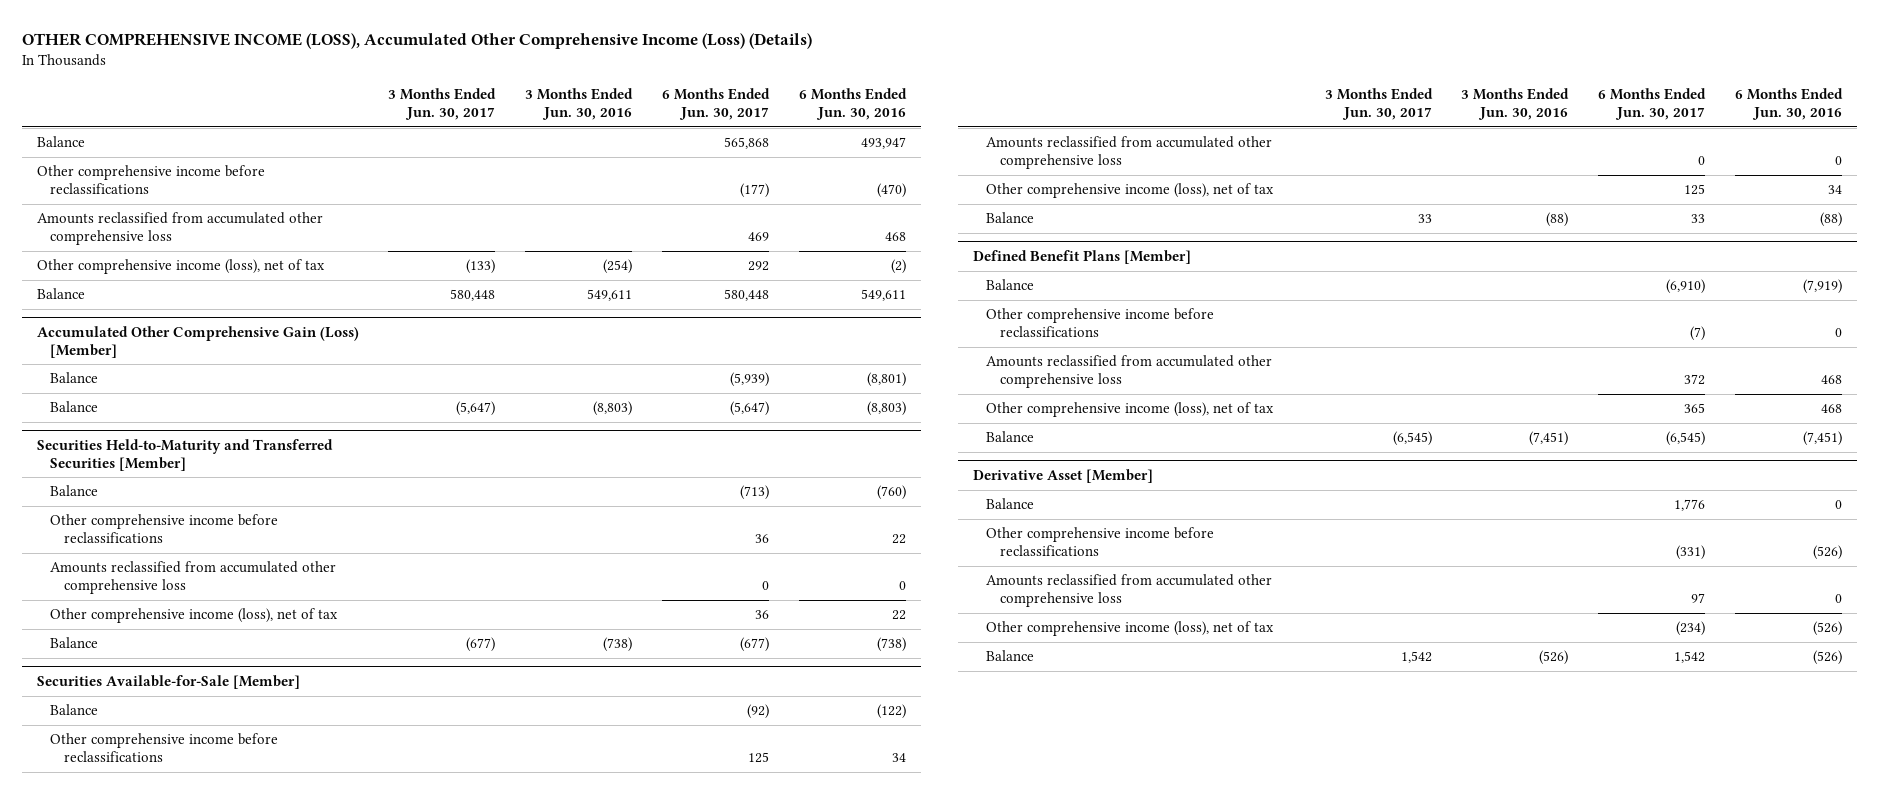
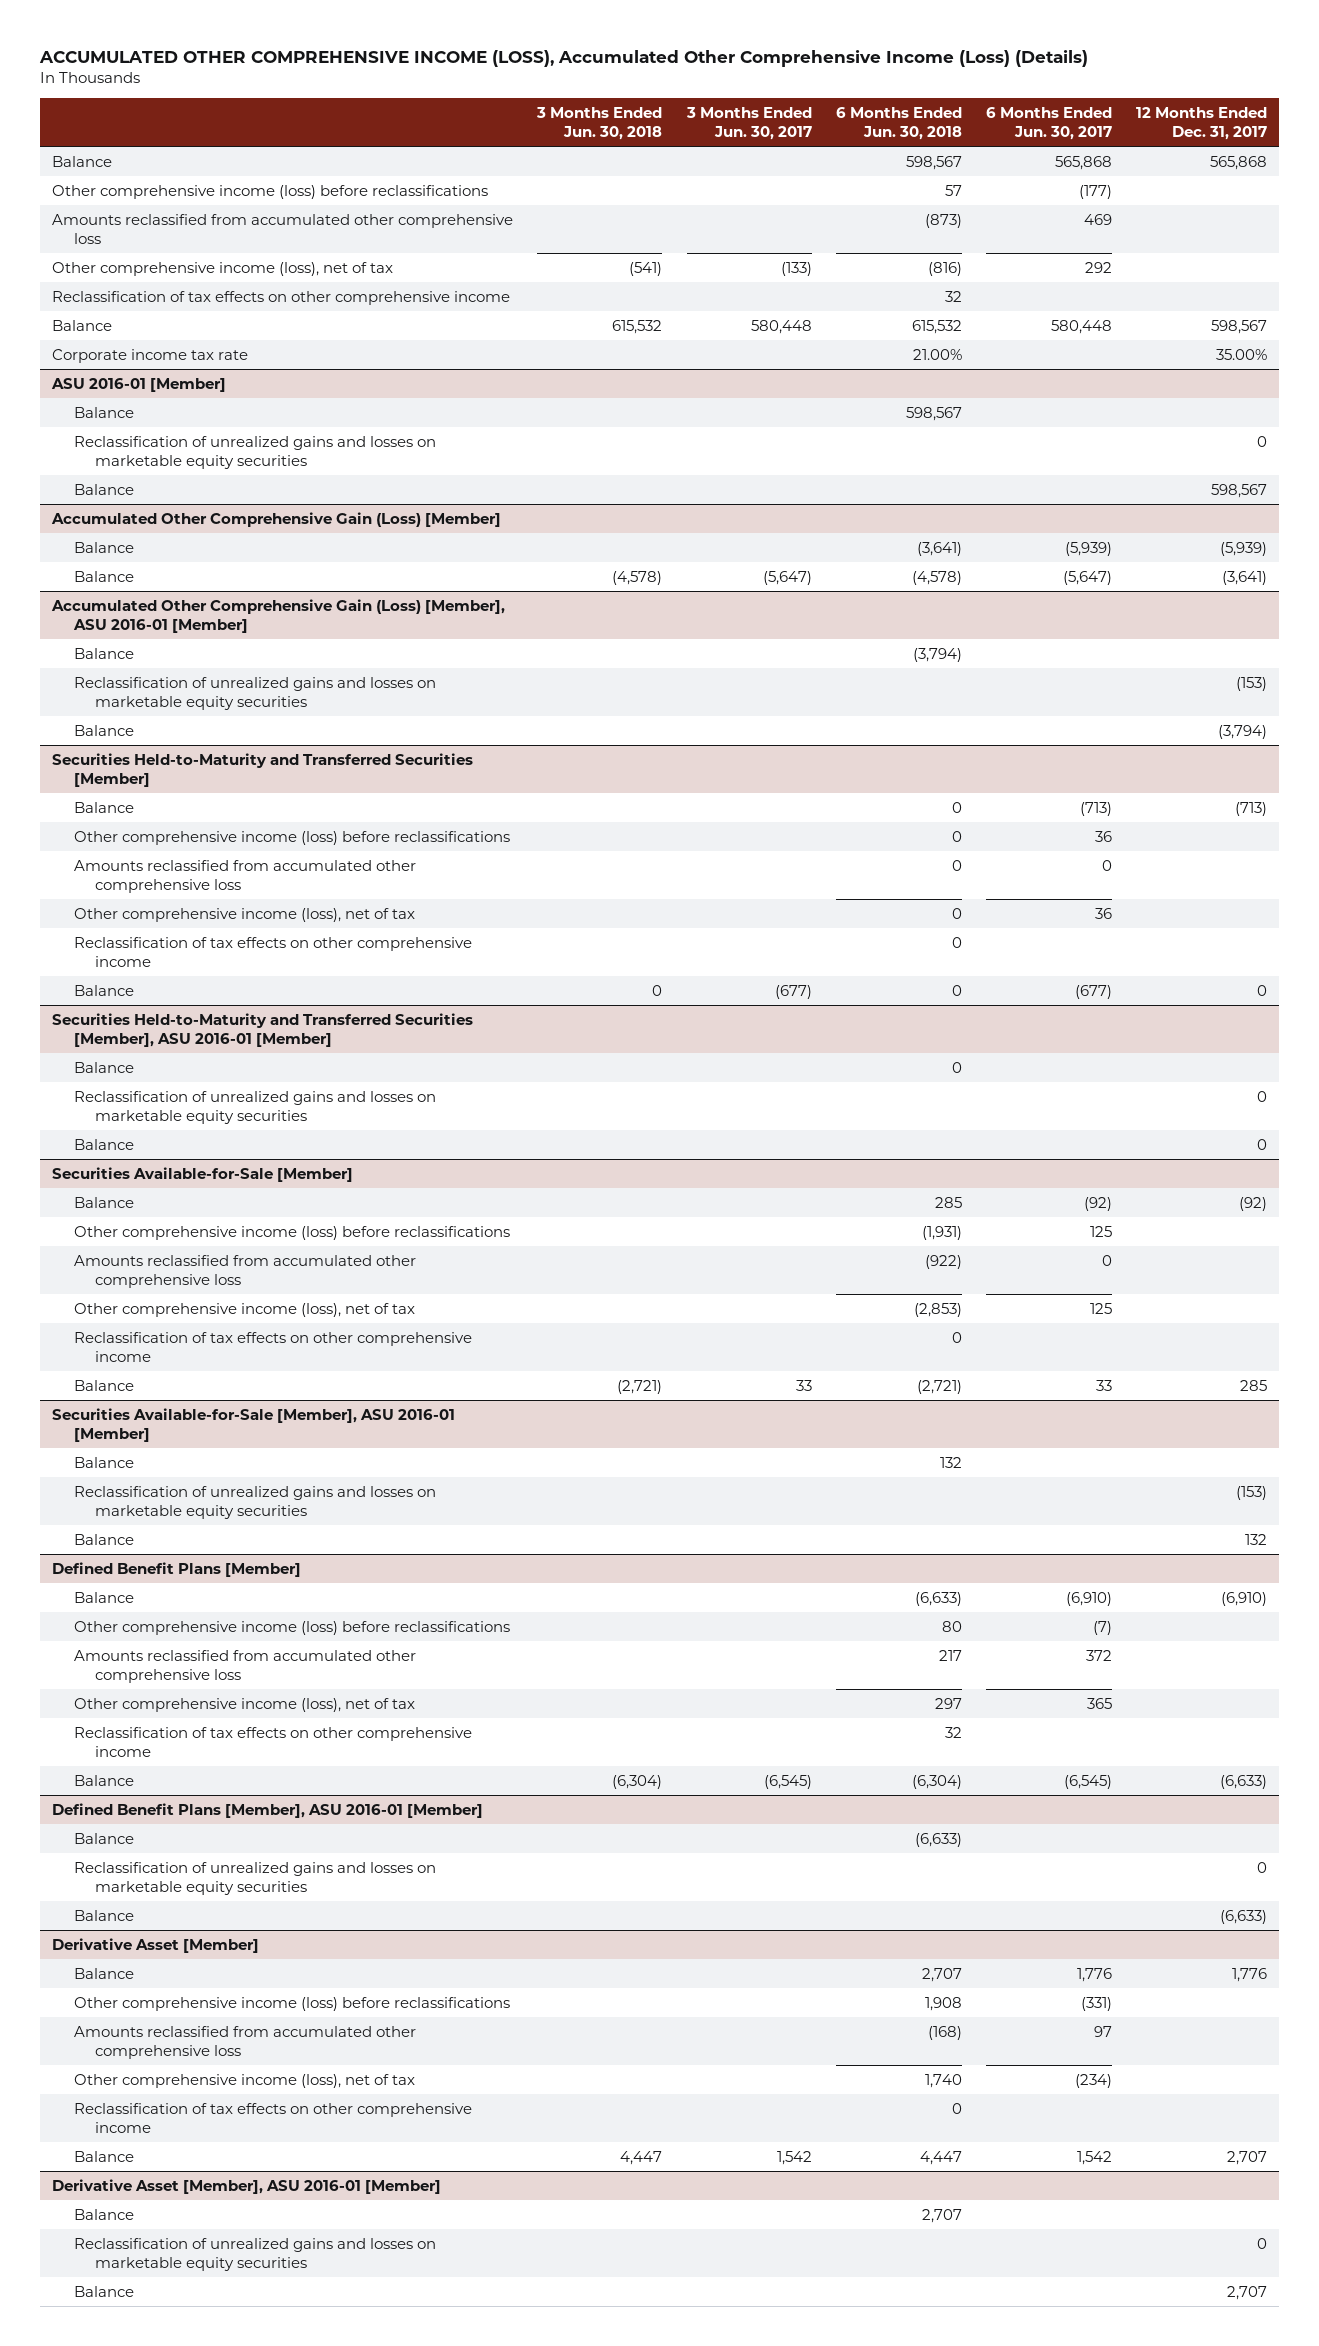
- OTHER COMPREHENSIVE INCOME (LOSS), Accumulated Other Comprehensive Income (Loss) (Details)
+ ACCUMULATED OTHER COMPREHENSIVE INCOME (LOSS), Accumulated Other Comprehensive Income (Loss) (Details)
- | 3 Months Ended Jun. 30, 2017 | 3 Months Ended Jun. 30, 2016 | 6 Months Ended Jun. 30, 2017 | 6 Months Ended Jun. 30, 2016
+ | 3 Months Ended Jun. 30, 2018 | 3 Months Ended Jun. 30, 2017 | 6 Months Ended Jun. 30, 2018 | 6 Months Ended Jun. 30, 2017 | 12 Months Ended Dec. 31, 2017
- Other comprehensive income before reclassifications | | | (177) | (470)
+ Other comprehensive income (loss) before reclassifications | | | 57 | (177) |
+ Reclassification of tax effects on other comprehensive income | | | 32 | |
+ Corporate income tax rate | | | 21.00% | | 35.00%
+ ASU 2016-01 [Member]
+ Balance | | | 598,567 | |
+ Reclassification of unrealized gains and losses on marketable equity securities | | | | | 0
+ Balance | | | | | 598,567
+ Accumulated Other Comprehensive Gain (Loss) [Member], ASU 2016-01 [Member]
+ Balance | | | (3,794) | |
+ Reclassification of unrealized gains and losses on marketable equity securities | | | | | (153)
+ Balance | | | | | (3,794)
@ Securities Held-to-Maturity and Transferred Securities [Member]
- Other comprehensive income before reclassifications | | | 36 | 22
+ Other comprehensive income (loss) before reclassifications | | | 0 | 36 |
+ Reclassification of tax effects on other comprehensive income | | | 0 | |
+ Securities Held-to-Maturity and Transferred Securities [Member], ASU 2016-01 [Member]
+ Balance | | | 0 | |
+ Reclassification of unrealized gains and losses on marketable equity securities | | | | | 0
+ Balance | | | | | 0
@ Securities Available-for-Sale [Member]
- Other comprehensive income before reclassifications | | | 125 | 34
+ Other comprehensive income (loss) before reclassifications | | | (1,931) | 125 |
+ Reclassification of tax effects on other comprehensive income | | | 0 | |
+ Securities Available-for-Sale [Member], ASU 2016-01 [Member]
+ Balance | | | 132 | |
+ Reclassification of unrealized gains and losses on marketable equity securities | | | | | (153)
+ Balance | | | | | 132
@ Defined Benefit Plans [Member]
- Other comprehensive income before reclassifications | | | (7) | 0
+ Other comprehensive income (loss) before reclassifications | | | 80 | (7) |
+ Reclassification of tax effects on other comprehensive income | | | 32 | |
+ Defined Benefit Plans [Member], ASU 2016-01 [Member]
+ Balance | | | (6,633) | |
+ Reclassification of unrealized gains and losses on marketable equity securities | | | | | 0
+ Balance | | | | | (6,633)
@ Derivative Asset [Member]
- Other comprehensive income before reclassifications | | | (331) | (526)
+ Other comprehensive income (loss) before reclassifications | | | 1,908 | (331) |
+ Reclassification of tax effects on other comprehensive income | | | 0 | |
+ Derivative Asset [Member], ASU 2016-01 [Member]
+ Balance | | | 2,707 | |
+ Reclassification of unrealized gains and losses on marketable equity securities | | | | | 0
+ Balance | | | | | 2,707

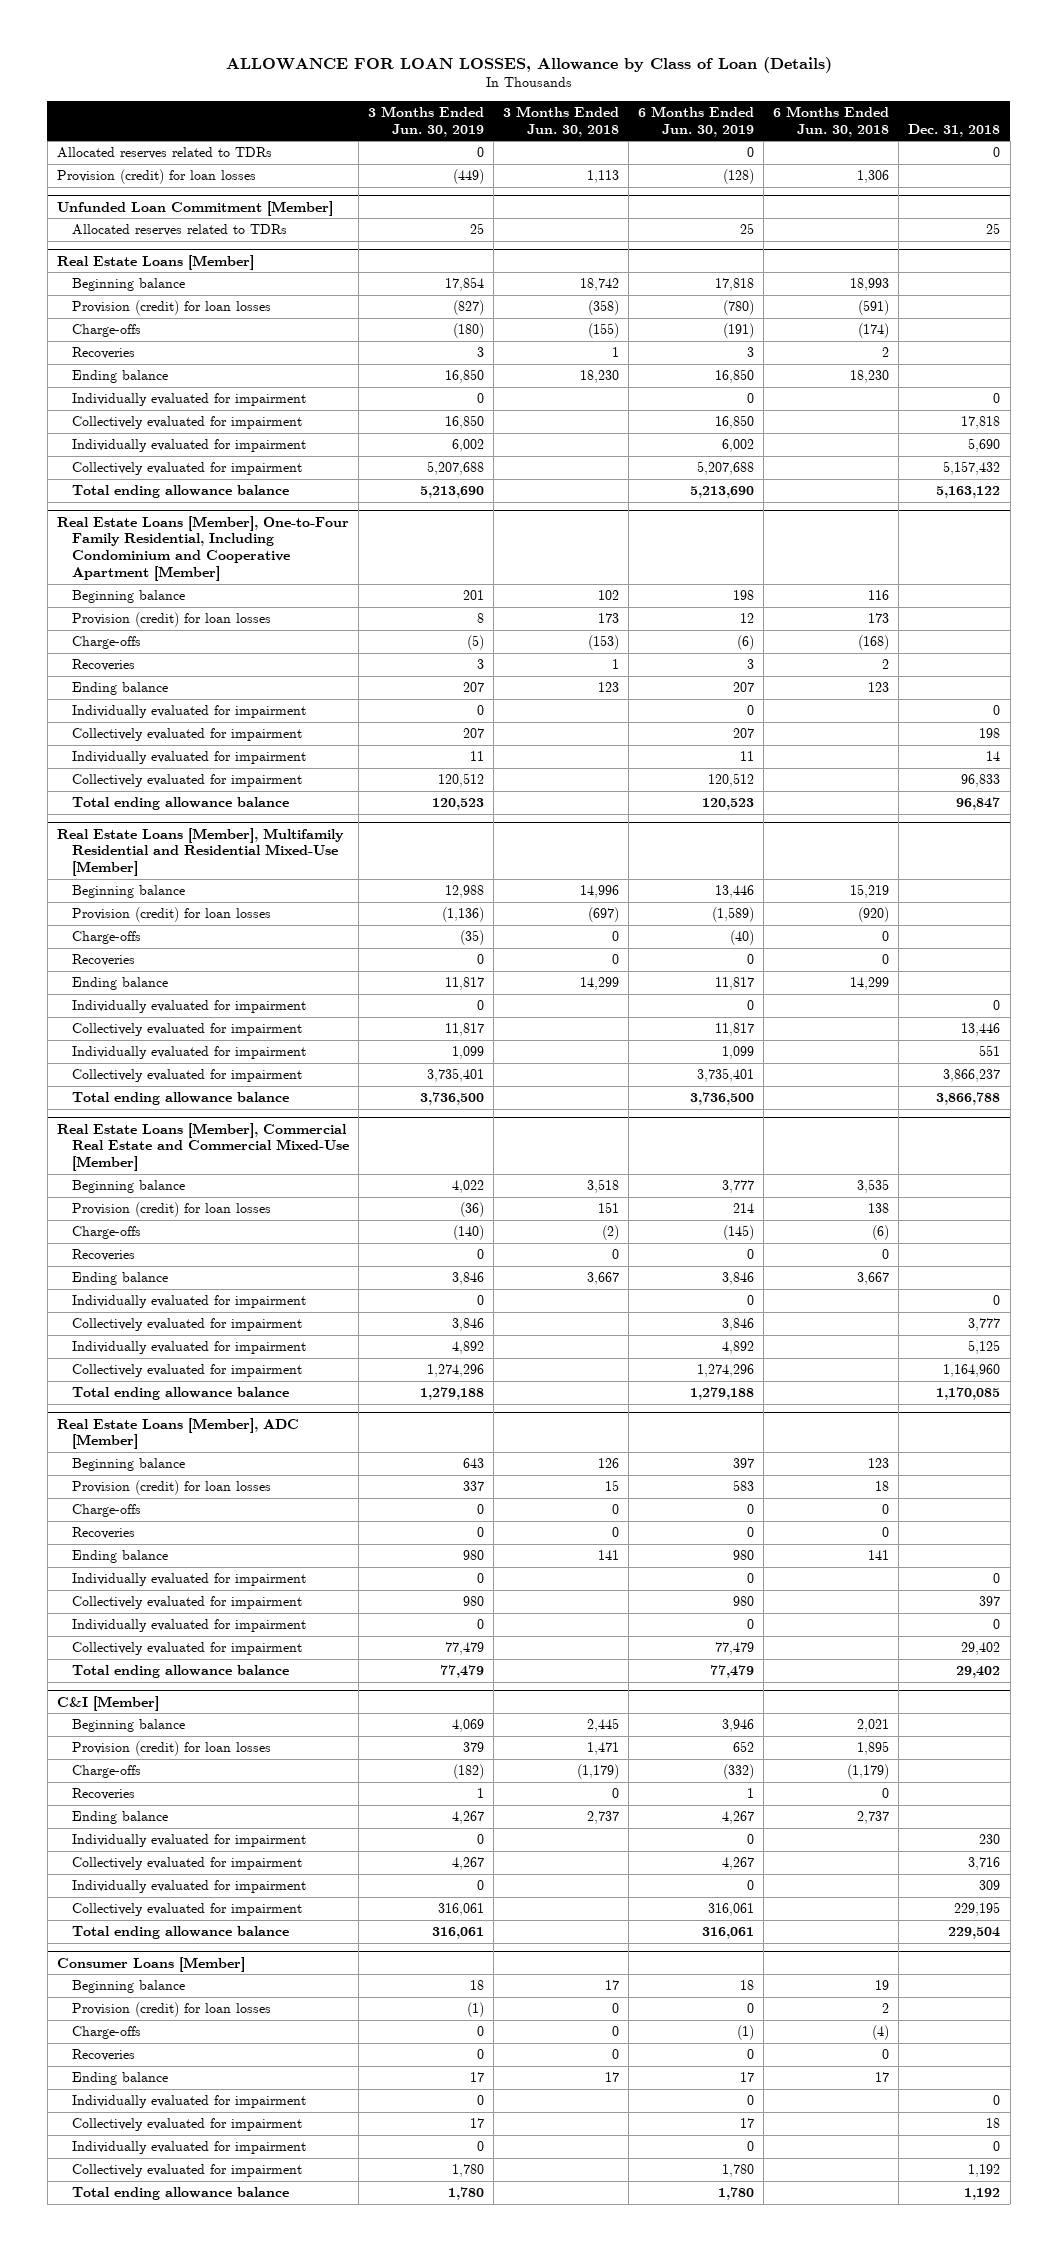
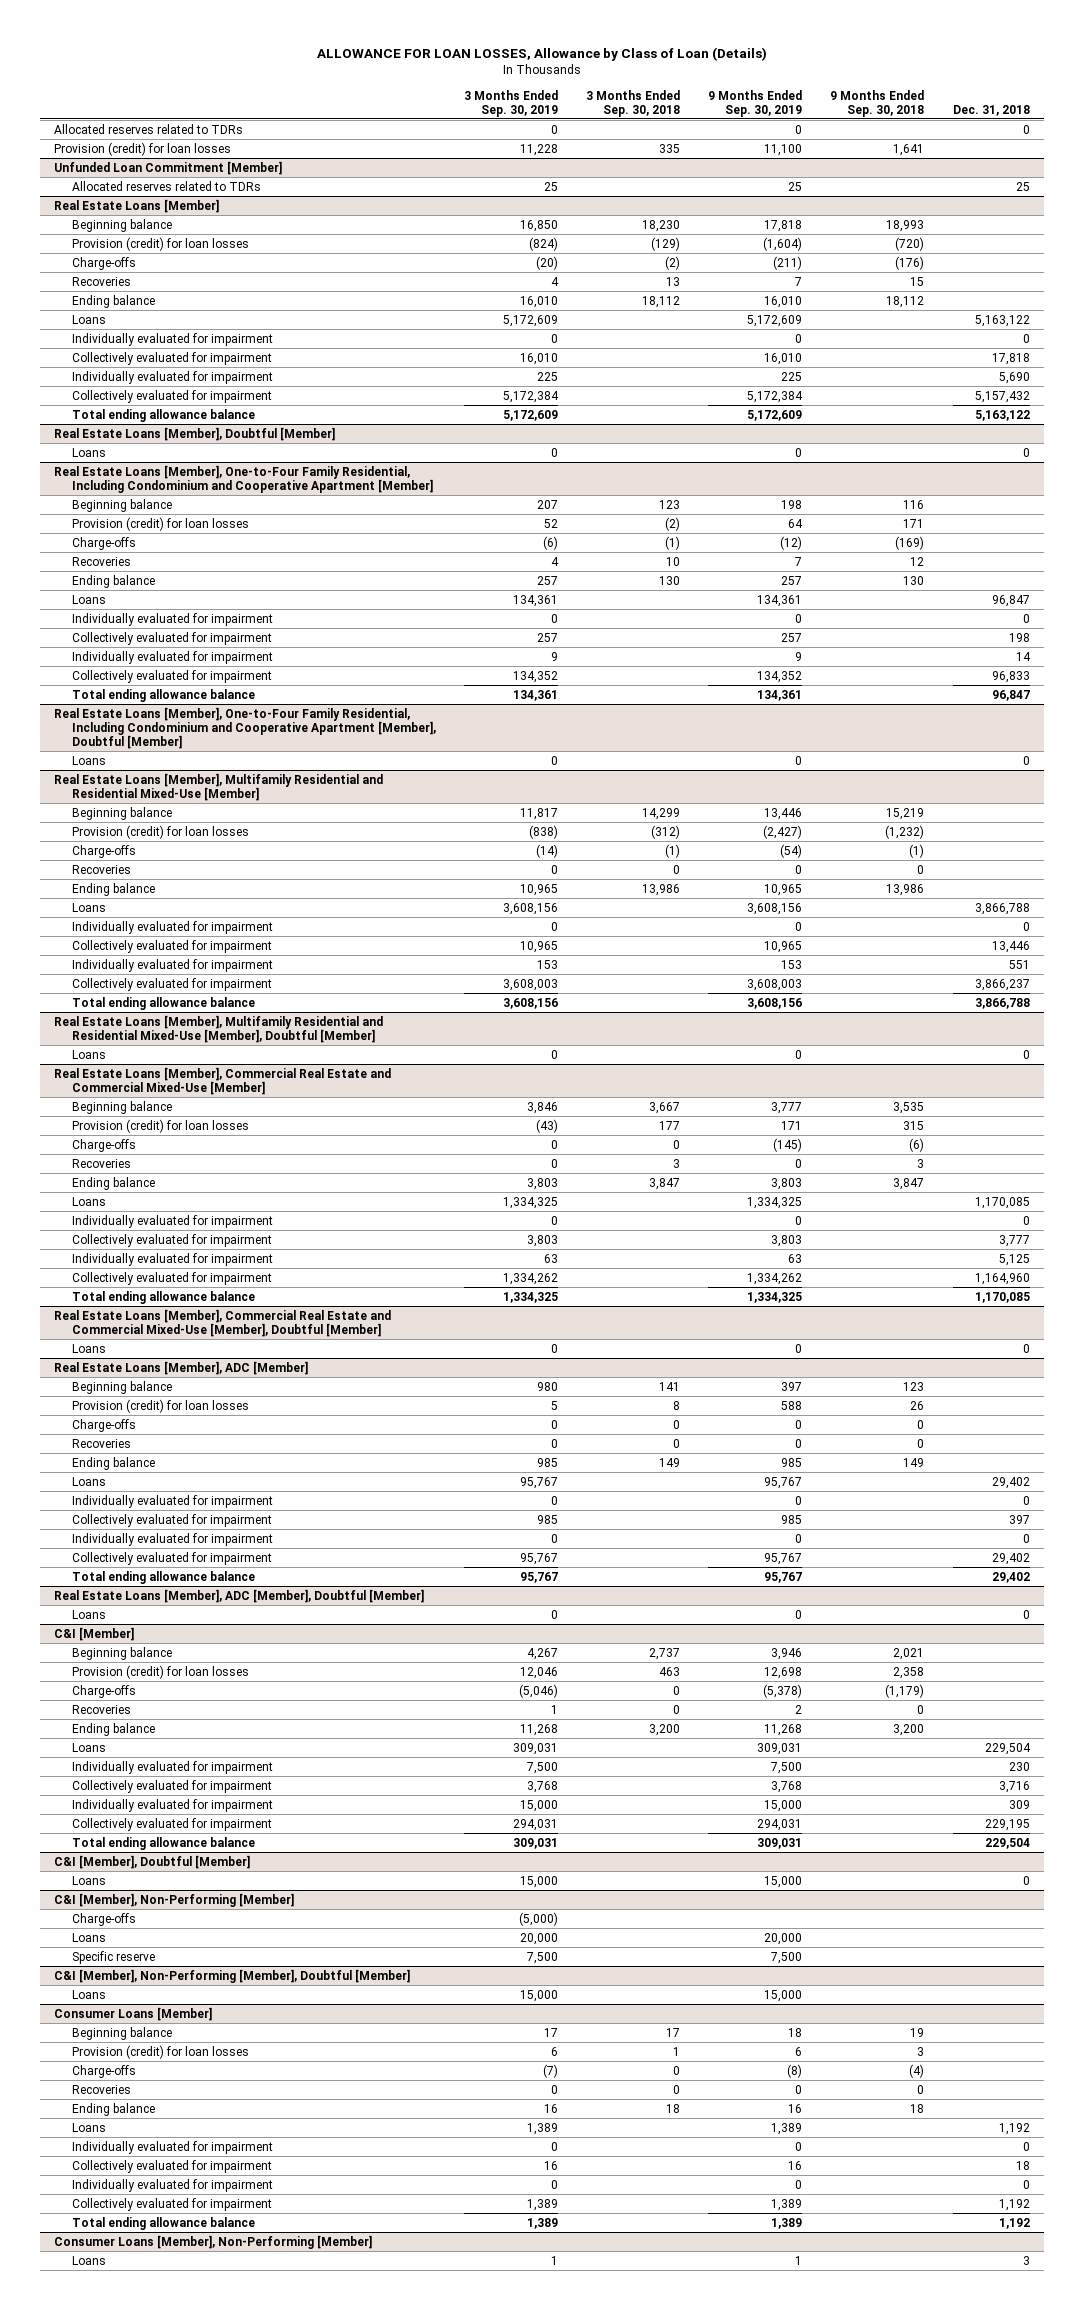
- | 3 Months Ended Jun. 30, 2019 | 3 Months Ended Jun. 30, 2018 | 6 Months Ended Jun. 30, 2019 | 6 Months Ended Jun. 30, 2018 | Dec. 31, 2018
+ | 3 Months Ended Sep. 30, 2019 | 3 Months Ended Sep. 30, 2018 | 9 Months Ended Sep. 30, 2019 | 9 Months Ended Sep. 30, 2018 | Dec. 31, 2018
@ Real Estate Loans [Member]
+ Loans | 5,172,609 | | 5,172,609 | | 5,163,122
+ Real Estate Loans [Member], Doubtful [Member]
+ Loans | 0 | | 0 | | 0
@ Real Estate Loans [Member], One-to-Four Family Residential, Including Condominium and Cooperative Apartment [Member]
+ Loans | 134,361 | | 134,361 | | 96,847
+ Real Estate Loans [Member], One-to-Four Family Residential, Including Condominium and Cooperative Apartment [Member], Doubtful [Member]
+ Loans | 0 | | 0 | | 0
@ Real Estate Loans [Member], Multifamily Residential and Residential Mixed-Use [Member]
+ Loans | 3,608,156 | | 3,608,156 | | 3,866,788
+ Real Estate Loans [Member], Multifamily Residential and Residential Mixed-Use [Member], Doubtful [Member]
+ Loans | 0 | | 0 | | 0
@ Real Estate Loans [Member], Commercial Real Estate and Commercial Mixed-Use [Member]
+ Loans | 1,334,325 | | 1,334,325 | | 1,170,085
+ Real Estate Loans [Member], Commercial Real Estate and Commercial Mixed-Use [Member], Doubtful [Member]
+ Loans | 0 | | 0 | | 0
@ Real Estate Loans [Member], ADC [Member]
+ Loans | 95,767 | | 95,767 | | 29,402
+ Real Estate Loans [Member], ADC [Member], Doubtful [Member]
+ Loans | 0 | | 0 | | 0
@ C&I [Member]
+ Loans | 309,031 | | 309,031 | | 229,504
+ C&I [Member], Doubtful [Member]
+ Loans | 15,000 | | 15,000 | | 0
+ C&I [Member], Non-Performing [Member]
+ Charge-offs | (5,000) | | | |
+ Loans | 20,000 | | 20,000 | |
+ Specific reserve | 7,500 | | 7,500 | |
+ C&I [Member], Non-Performing [Member], Doubtful [Member]
+ Loans | 15,000 | | 15,000 | |
@ Consumer Loans [Member]
+ Loans | 1,389 | | 1,389 | | 1,192
+ Consumer Loans [Member], Non-Performing [Member]
+ Loans | 1 | | 1 | | 3

